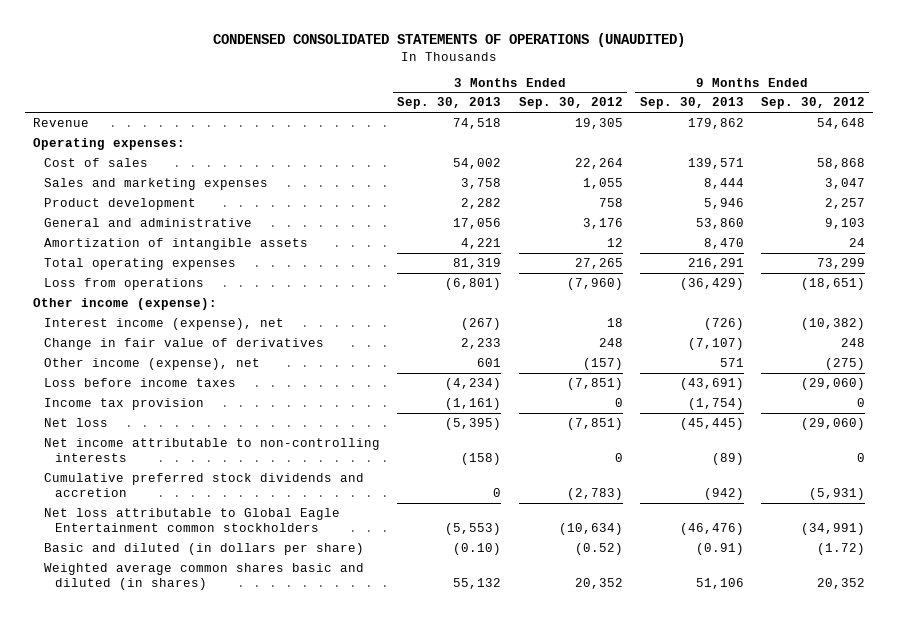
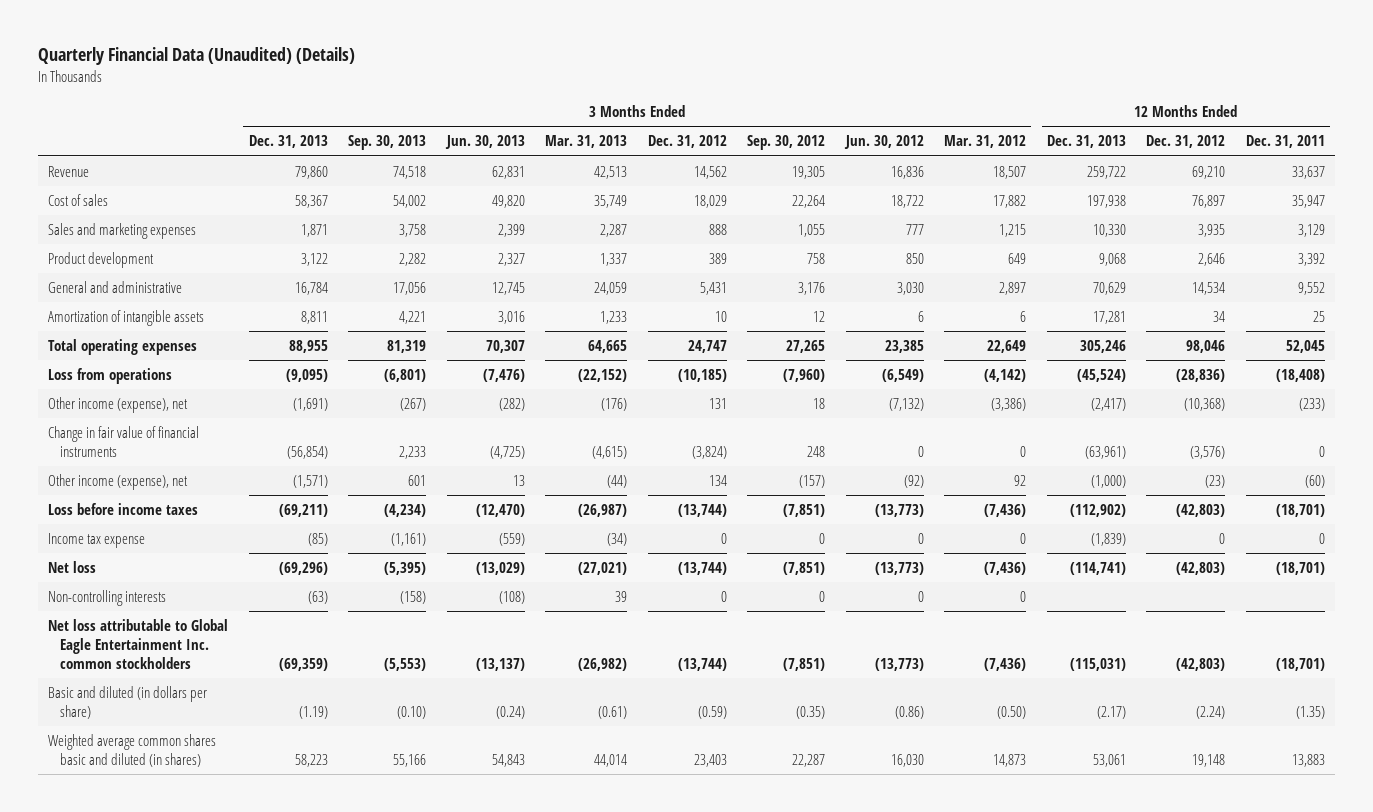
- CONDENSED CONSOLIDATED STATEMENTS OF OPERATIONS (UNAUDITED)
+ Quarterly Financial Data (Unaudited) (Details)
- | 3 Months Ended Sep. 30, 2013 | 3 Months Ended Sep. 30, 2012 | 9 Months Ended Sep. 30, 2013 | 9 Months Ended Sep. 30, 2012
+ | 3 Months Ended Dec. 31, 2013 | 3 Months Ended Sep. 30, 2013 | 3 Months Ended Jun. 30, 2013 | 3 Months Ended Mar. 31, 2013 | 3 Months Ended Dec. 31, 2012 | 3 Months Ended Sep. 30, 2012 | 3 Months Ended Jun. 30, 2012 | 3 Months Ended Mar. 31, 2012 | 12 Months Ended Dec. 31, 2013 | 12 Months Ended Dec. 31, 2012 | 12 Months Ended Dec. 31, 2011
- Operating expenses:
- Other income (expense):
- Interest income (expense), net | (267) | 18 | (726) | (10,382)
- Change in fair value of derivatives | 2,233 | 248 | (7,107) | 248
+ Other income (expense), net | (1,691) | (267) | (282) | (176) | 131 | 18 | (7,132) | (3,386) | (2,417) | (10,368) | (233)
+ Change in fair value of financial instruments | (56,854) | 2,233 | (4,725) | (4,615) | (3,824) | 248 | 0 | 0 | (63,961) | (3,576) | 0
- Income tax provision | (1,161) | 0 | (1,754) | 0
+ Income tax expense | (85) | (1,161) | (559) | (34) | 0 | 0 | 0 | 0 | (1,839) | 0 | 0
- Net income attributable to non-controlling interests | (158) | 0 | (89) | 0
- Cumulative preferred stock dividends and accretion | 0 | (2,783) | (942) | (5,931)
- Net loss attributable to Global Eagle Entertainment common stockholders | (5,553) | (10,634) | (46,476) | (34,991)
- Basic and diluted (in dollars per share) | (0.10) | (0.52) | (0.91) | (1.72)
- Weighted average common shares basic and diluted (in shares) | 55,132 | 20,352 | 51,106 | 20,352
+ Non-controlling interests | (63) | (158) | (108) | 39 | 0 | 0 | 0 | 0 | | |
+ Net loss attributable to Global Eagle Entertainment Inc. common stockholders | (69,359) | (5,553) | (13,137) | (26,982) | (13,744) | (7,851) | (13,773) | (7,436) | (115,031) | (42,803) | (18,701)
+ Basic and diluted (in dollars per share) | (1.19) | (0.10) | (0.24) | (0.61) | (0.59) | (0.35) | (0.86) | (0.50) | (2.17) | (2.24) | (1.35)
+ Weighted average common shares basic and diluted (in shares) | 58,223 | 55,166 | 54,843 | 44,014 | 23,403 | 22,287 | 16,030 | 14,873 | 53,061 | 19,148 | 13,883

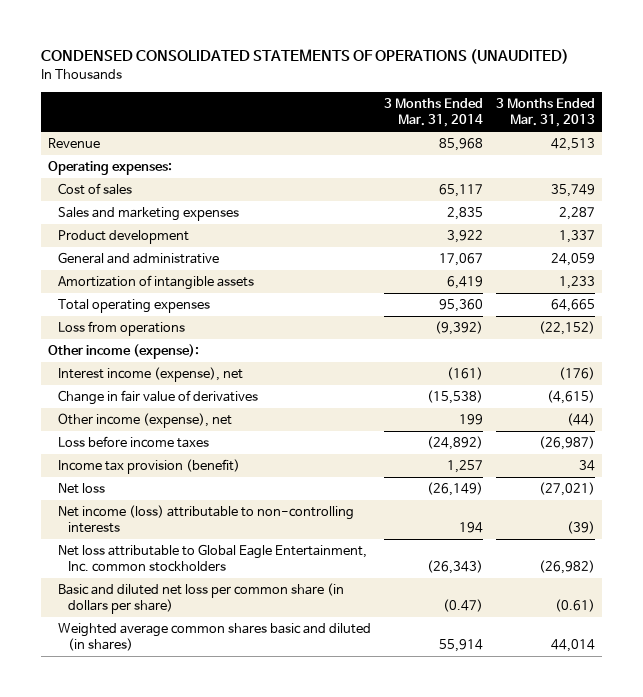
- Quarterly Financial Data (Unaudited) (Details)
+ CONDENSED CONSOLIDATED STATEMENTS OF OPERATIONS (UNAUDITED)
- | 3 Months Ended Dec. 31, 2013 | 3 Months Ended Sep. 30, 2013 | 3 Months Ended Jun. 30, 2013 | 3 Months Ended Mar. 31, 2013 | 3 Months Ended Dec. 31, 2012 | 3 Months Ended Sep. 30, 2012 | 3 Months Ended Jun. 30, 2012 | 3 Months Ended Mar. 31, 2012 | 12 Months Ended Dec. 31, 2013 | 12 Months Ended Dec. 31, 2012 | 12 Months Ended Dec. 31, 2011
+ | 3 Months Ended Mar. 31, 2014 | 3 Months Ended Mar. 31, 2013
+ Operating expenses:
- Other income (expense), net | (1,691) | (267) | (282) | (176) | 131 | 18 | (7,132) | (3,386) | (2,417) | (10,368) | (233)
- Change in fair value of financial instruments | (56,854) | 2,233 | (4,725) | (4,615) | (3,824) | 248 | 0 | 0 | (63,961) | (3,576) | 0
+ Other income (expense):
+ Interest income (expense), net | (161) | (176)
+ Change in fair value of derivatives | (15,538) | (4,615)
- Income tax expense | (85) | (1,161) | (559) | (34) | 0 | 0 | 0 | 0 | (1,839) | 0 | 0
+ Income tax provision (benefit) | 1,257 | 34
- Non-controlling interests | (63) | (158) | (108) | 39 | 0 | 0 | 0 | 0 | | |
- Net loss attributable to Global Eagle Entertainment Inc. common stockholders | (69,359) | (5,553) | (13,137) | (26,982) | (13,744) | (7,851) | (13,773) | (7,436) | (115,031) | (42,803) | (18,701)
- Basic and diluted (in dollars per share) | (1.19) | (0.10) | (0.24) | (0.61) | (0.59) | (0.35) | (0.86) | (0.50) | (2.17) | (2.24) | (1.35)
+ Net income (loss) attributable to non-controlling interests | 194 | (39)
+ Net loss attributable to Global Eagle Entertainment, Inc. common stockholders | (26,343) | (26,982)
+ Basic and diluted net loss per common share (in dollars per share) | (0.47) | (0.61)

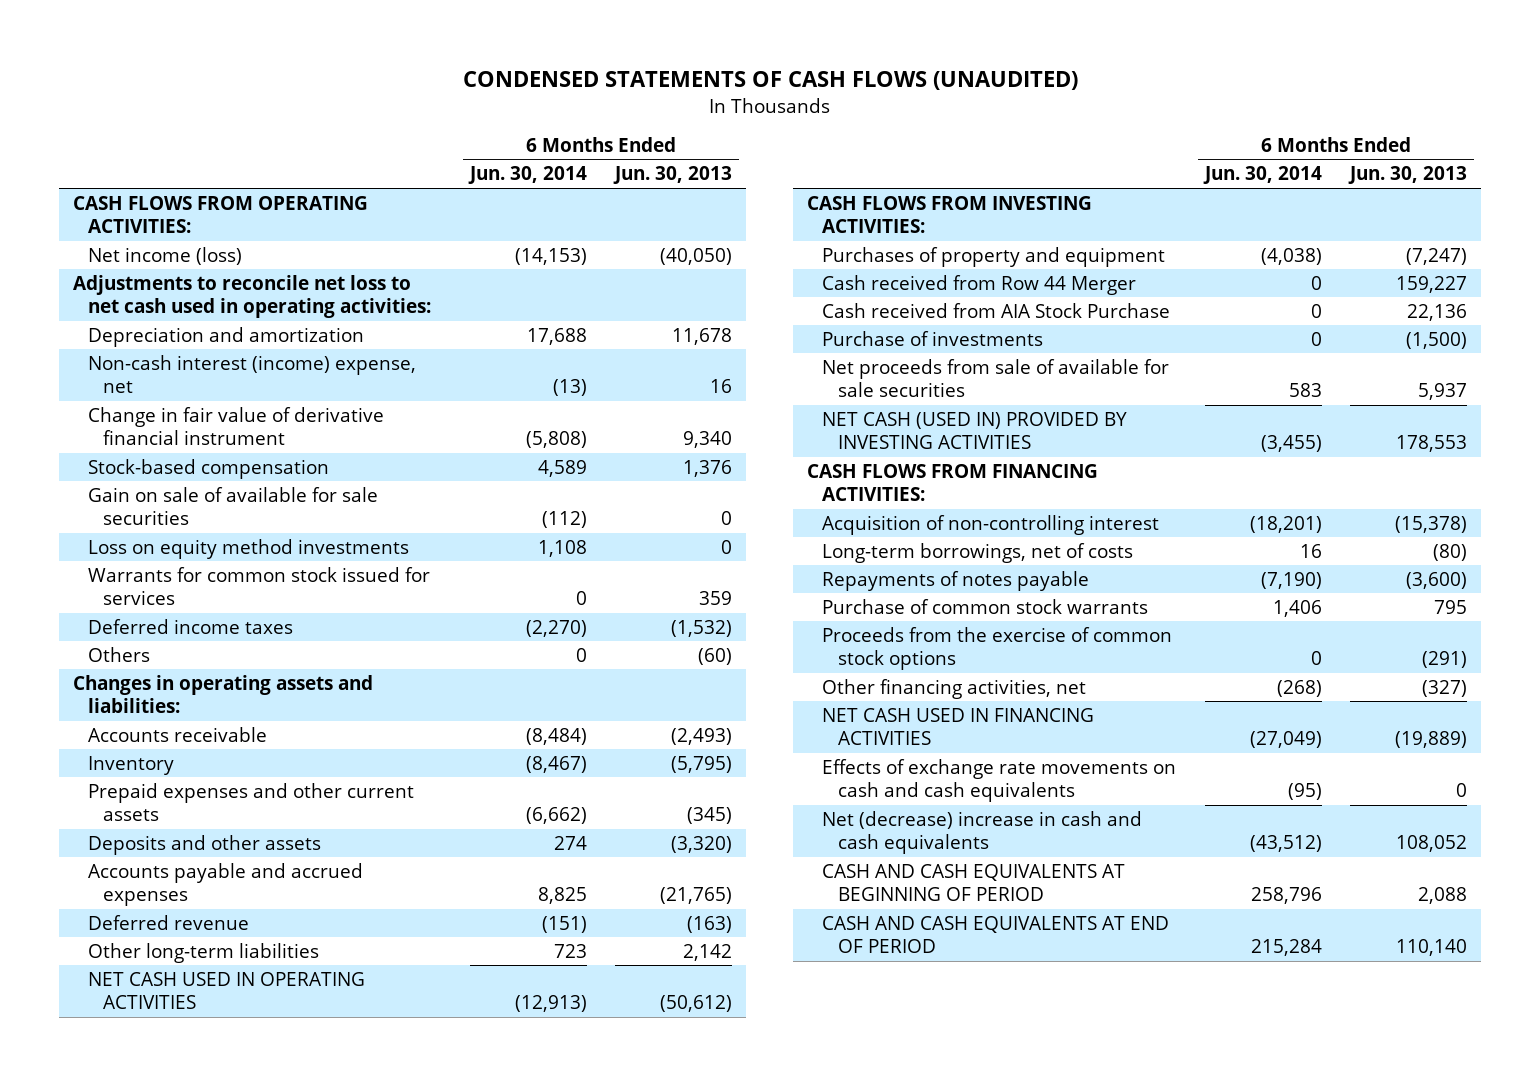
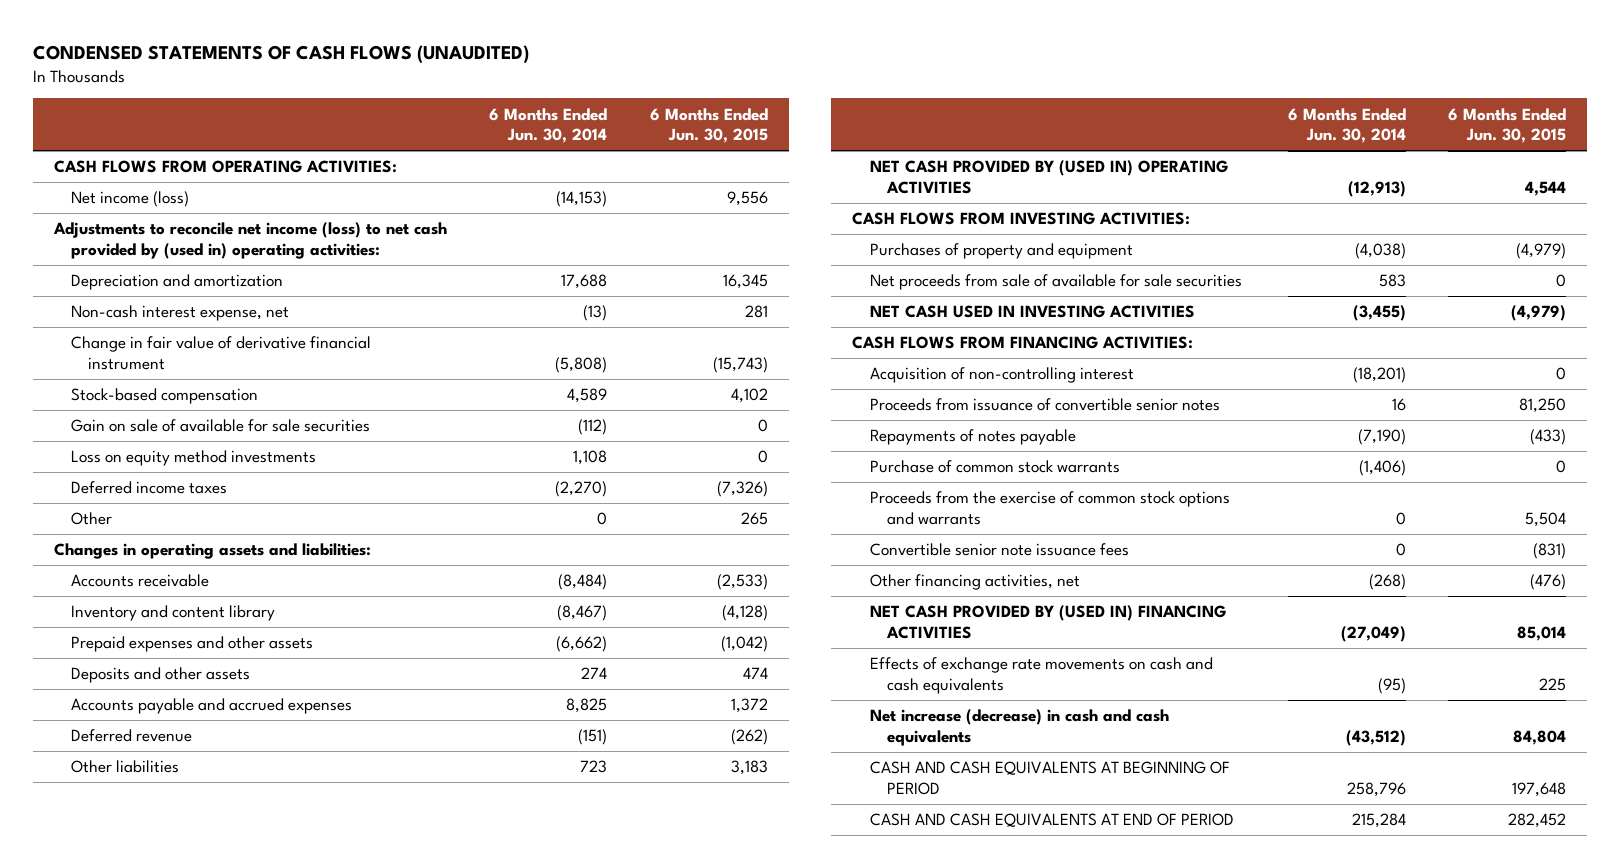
- | 6 Months Ended Jun. 30, 2014 | 6 Months Ended Jun. 30, 2013
+ | 6 Months Ended Jun. 30, 2014 | 6 Months Ended Jun. 30, 2015
- Adjustments to reconcile net loss to net cash used in operating activities:
+ Adjustments to reconcile net income (loss) to net cash provided by (used in) operating activities:
- Non-cash interest (income) expense, net | (13) | 16
+ Non-cash interest expense, net | (13) | 281
- Warrants for common stock issued for services | 0 | 359
- Others | 0 | (60)
+ Other | 0 | 265
- Inventory | (8,467) | (5,795)
- Prepaid expenses and other current assets | (6,662) | (345)
+ Inventory and content library | (8,467) | (4,128)
+ Prepaid expenses and other assets | (6,662) | (1,042)
- Other long-term liabilities | 723 | 2,142
- NET CASH USED IN OPERATING ACTIVITIES | (12,913) | (50,612)
+ Other liabilities | 723 | 3,183
+ NET CASH PROVIDED BY (USED IN) OPERATING ACTIVITIES | (12,913) | 4,544
- Cash received from Row 44 Merger | 0 | 159,227
- Cash received from AIA Stock Purchase | 0 | 22,136
- Purchase of investments | 0 | (1,500)
- NET CASH (USED IN) PROVIDED BY INVESTING ACTIVITIES | (3,455) | 178,553
+ NET CASH USED IN INVESTING ACTIVITIES | (3,455) | (4,979)
- Long-term borrowings, net of costs | 16 | (80)
+ Proceeds from issuance of convertible senior notes | 16 | 81,250
- Purchase of common stock warrants | 1,406 | 795
- Proceeds from the exercise of common stock options | 0 | (291)
+ Purchase of common stock warrants | (1,406) | 0
+ Proceeds from the exercise of common stock options and warrants | 0 | 5,504
+ Convertible senior note issuance fees | 0 | (831)
- NET CASH USED IN FINANCING ACTIVITIES | (27,049) | (19,889)
+ NET CASH PROVIDED BY (USED IN) FINANCING ACTIVITIES | (27,049) | 85,014
- Net (decrease) increase in cash and cash equivalents | (43,512) | 108,052
+ Net increase (decrease) in cash and cash equivalents | (43,512) | 84,804

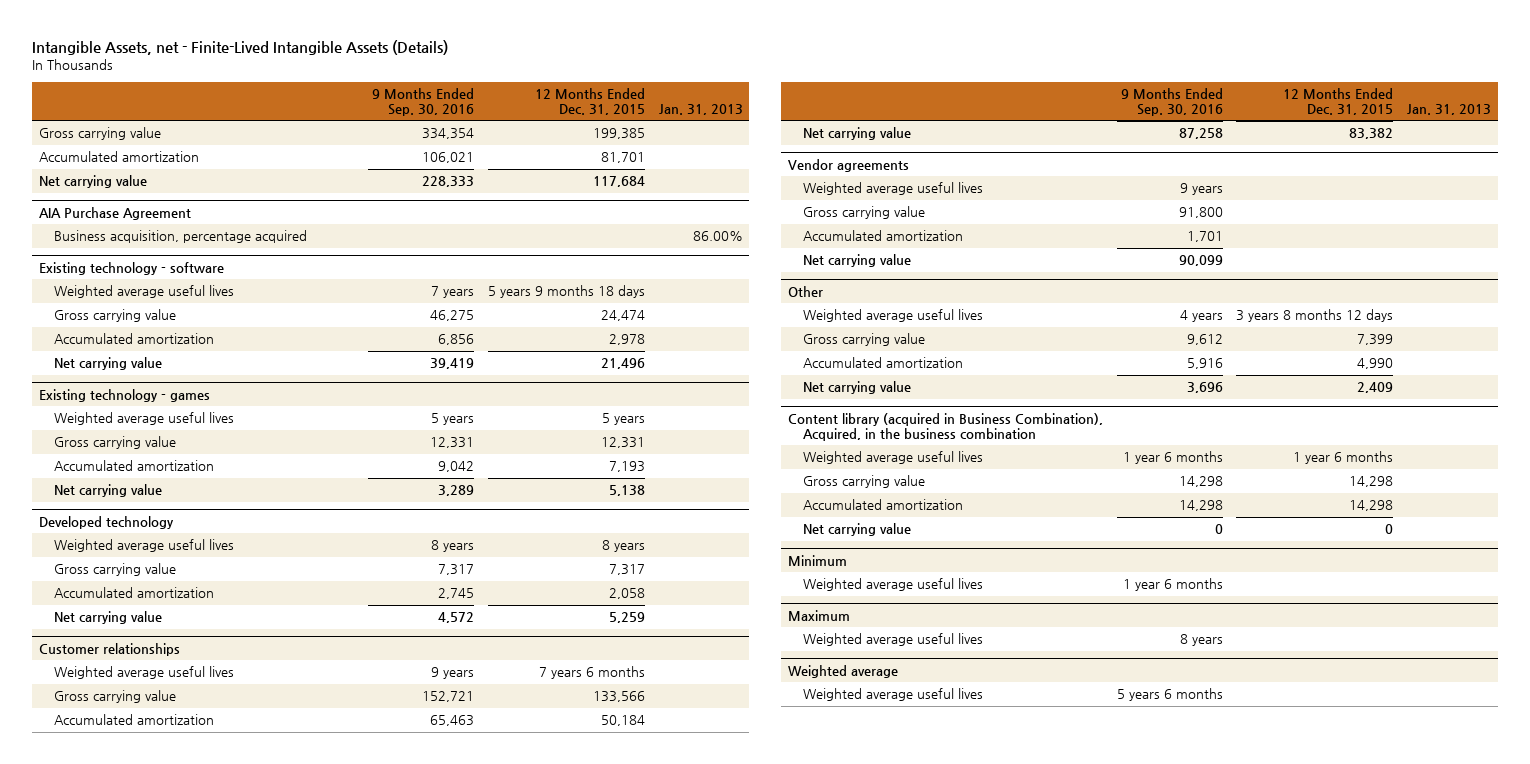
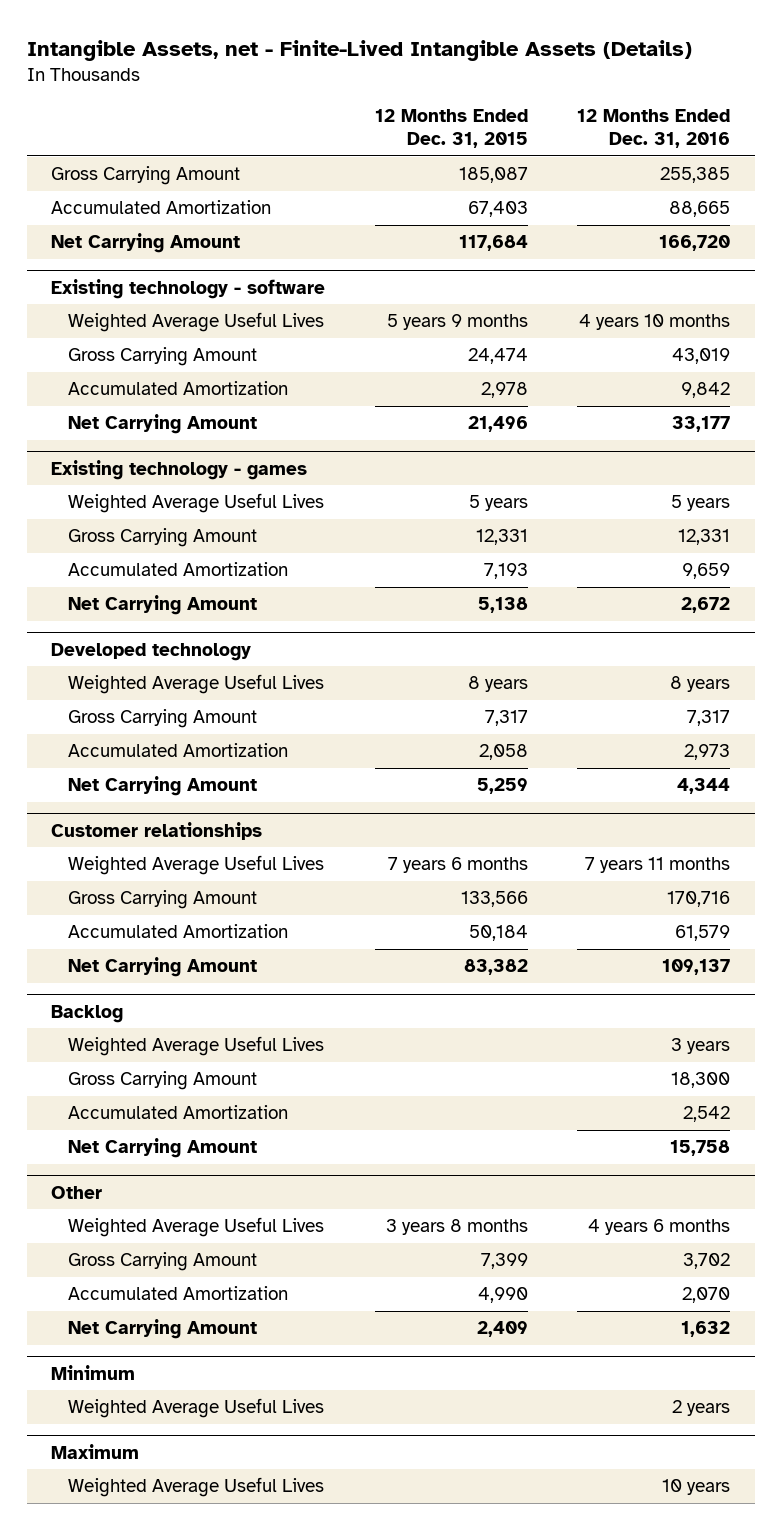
- | 9 Months Ended Sep. 30, 2016 | 12 Months Ended Dec. 31, 2015 | Jan. 31, 2013
+ | 12 Months Ended Dec. 31, 2015 | 12 Months Ended Dec. 31, 2016
- Gross carrying value | 334,354 | 199,385 |
- Accumulated amortization | 106,021 | 81,701 |
- Net carrying value | 228,333 | 117,684 |
- AIA Purchase Agreement
- Business acquisition, percentage acquired | | | 86.00%
+ Gross Carrying Amount | 185,087 | 255,385
+ Accumulated Amortization | 67,403 | 88,665
+ Net Carrying Amount | 117,684 | 166,720
@ Existing technology - software
- Weighted average useful lives | 7 years | 5 years 9 months 18 days |
- Gross carrying value | 46,275 | 24,474 |
- Accumulated amortization | 6,856 | 2,978 |
- Net carrying value | 39,419 | 21,496 |
+ Weighted Average Useful Lives | 5 years 9 months | 4 years 10 months
+ Gross Carrying Amount | 24,474 | 43,019
+ Accumulated Amortization | 2,978 | 9,842
+ Net Carrying Amount | 21,496 | 33,177
@ Existing technology - games
- Weighted average useful lives | 5 years | 5 years |
- Gross carrying value | 12,331 | 12,331 |
- Accumulated amortization | 9,042 | 7,193 |
- Net carrying value | 3,289 | 5,138 |
+ Weighted Average Useful Lives | 5 years | 5 years
+ Gross Carrying Amount | 12,331 | 12,331
+ Accumulated Amortization | 7,193 | 9,659
+ Net Carrying Amount | 5,138 | 2,672
@ Developed technology
- Weighted average useful lives | 8 years | 8 years |
- Gross carrying value | 7,317 | 7,317 |
- Accumulated amortization | 2,745 | 2,058 |
- Net carrying value | 4,572 | 5,259 |
+ Weighted Average Useful Lives | 8 years | 8 years
+ Gross Carrying Amount | 7,317 | 7,317
+ Accumulated Amortization | 2,058 | 2,973
+ Net Carrying Amount | 5,259 | 4,344
@ Customer relationships
- Weighted average useful lives | 9 years | 7 years 6 months |
- Gross carrying value | 152,721 | 133,566 |
- Accumulated amortization | 65,463 | 50,184 |
- Net carrying value | 87,258 | 83,382 |
- Vendor agreements
- Weighted average useful lives | 9 years | |
- Gross carrying value | 91,800 | |
- Accumulated amortization | 1,701 | |
- Net carrying value | 90,099 | |
@ Customer relationships
+ Weighted Average Useful Lives | 7 years 6 months | 7 years 11 months
+ Gross Carrying Amount | 133,566 | 170,716
+ Accumulated Amortization | 50,184 | 61,579
+ Net Carrying Amount | 83,382 | 109,137
+ Backlog
+ Weighted Average Useful Lives | | 3 years
+ Gross Carrying Amount | | 18,300
+ Accumulated Amortization | | 2,542
+ Net Carrying Amount | | 15,758
@ Other
- Weighted average useful lives | 4 years | 3 years 8 months 12 days |
- Gross carrying value | 9,612 | 7,399 |
- Accumulated amortization | 5,916 | 4,990 |
- Net carrying value | 3,696 | 2,409 |
- Content library (acquired in Business Combination), Acquired, in the business combination
- Weighted average useful lives | 1 year 6 months | 1 year 6 months |
- Gross carrying value | 14,298 | 14,298 |
- Accumulated amortization | 14,298 | 14,298 |
- Net carrying value | 0 | 0 |
@ Other
+ Weighted Average Useful Lives | 3 years 8 months | 4 years 6 months
+ Gross Carrying Amount | 7,399 | 3,702
+ Accumulated Amortization | 4,990 | 2,070
+ Net Carrying Amount | 2,409 | 1,632
@ Minimum
- Weighted average useful lives | 1 year 6 months | |
+ Weighted Average Useful Lives | | 2 years
@ Maximum
- Weighted average useful lives | 8 years | |
- Weighted average
- Weighted average useful lives | 5 years 6 months | |
@ Maximum
+ Weighted Average Useful Lives | | 10 years

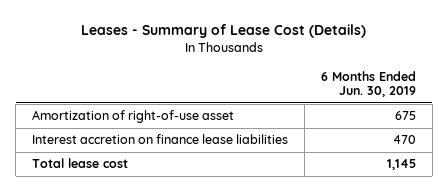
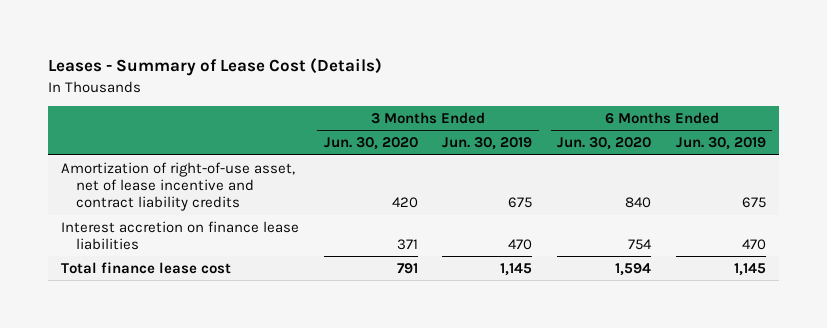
- | 6 Months Ended Jun. 30, 2019
+ | 3 Months Ended Jun. 30, 2020 | 3 Months Ended Jun. 30, 2019 | 6 Months Ended Jun. 30, 2020 | 6 Months Ended Jun. 30, 2019
- Amortization of right-of-use asset | 675
+ Amortization of right-of-use asset, net of lease incentive and contract liability credits | 420 | 675 | 840 | 675
- Total lease cost | 1,145
+ Total finance lease cost | 791 | 1,145 | 1,594 | 1,145

